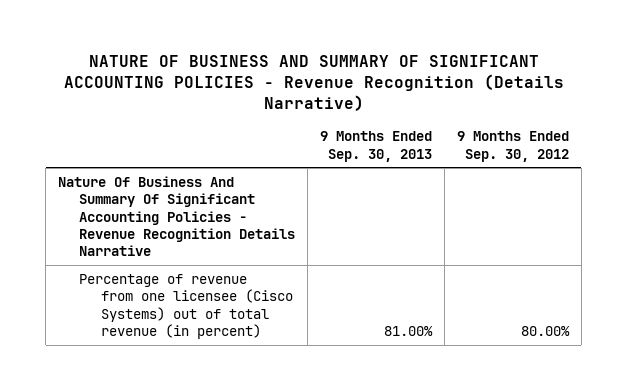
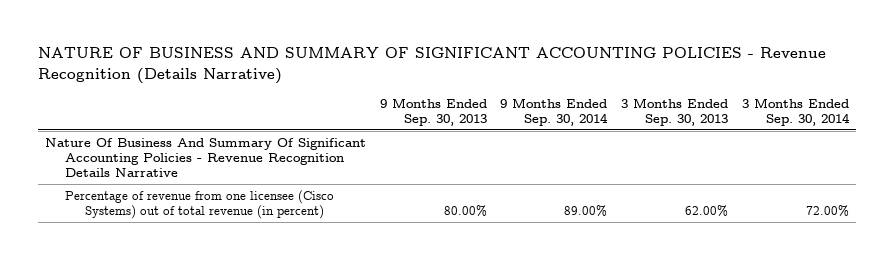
- | 9 Months Ended Sep. 30, 2013 | 9 Months Ended Sep. 30, 2012
+ | 9 Months Ended Sep. 30, 2013 | 9 Months Ended Sep. 30, 2014 | 3 Months Ended Sep. 30, 2013 | 3 Months Ended Sep. 30, 2014
- Percentage of revenue from one licensee (Cisco Systems) out of total revenue (in percent) | 81.00% | 80.00%
+ Percentage of revenue from one licensee (Cisco Systems) out of total revenue (in percent) | 80.00% | 89.00% | 62.00% | 72.00%

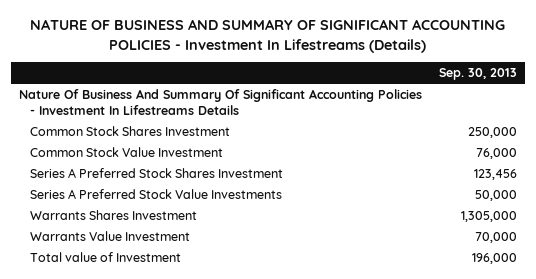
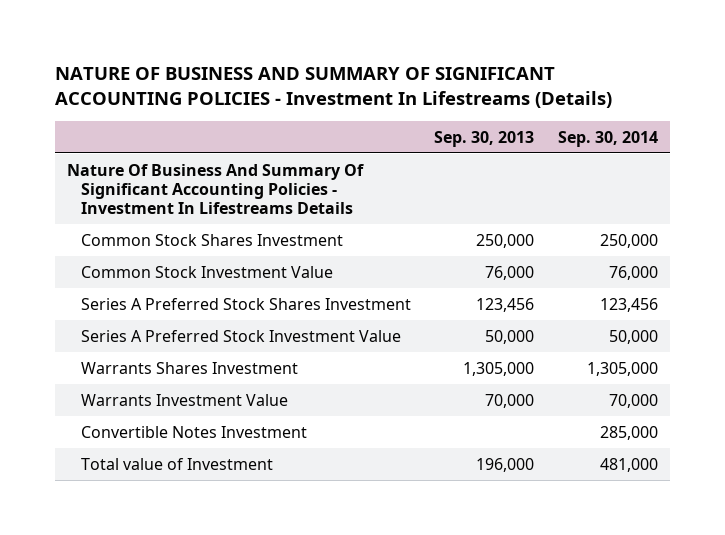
- | Sep. 30, 2013
+ | Sep. 30, 2013 | Sep. 30, 2014
- Common Stock Value Investment | 76,000
+ Common Stock Investment Value | 76,000 | 76,000
- Series A Preferred Stock Value Investments | 50,000
+ Series A Preferred Stock Investment Value | 50,000 | 50,000
- Warrants Value Investment | 70,000
+ Warrants Investment Value | 70,000 | 70,000
+ Convertible Notes Investment | | 285,000

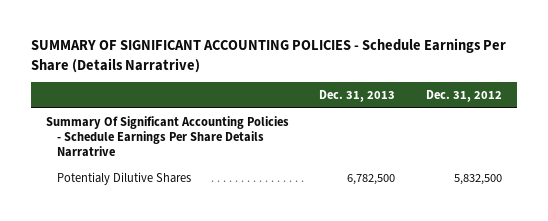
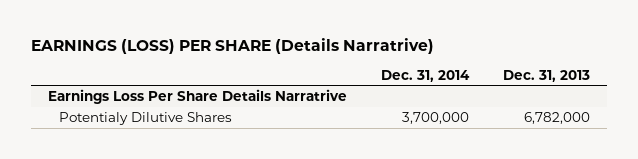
- SUMMARY OF SIGNIFICANT ACCOUNTING POLICIES - Schedule Earnings Per Share (Details Narratrive)
+ EARNINGS (LOSS) PER SHARE (Details Narratrive)
- | Dec. 31, 2013 | Dec. 31, 2012
+ | Dec. 31, 2014 | Dec. 31, 2013
- Summary Of Significant Accounting Policies - Schedule Earnings Per Share Details Narratrive
- Potentialy Dilutive Shares | 6,782,500 | 5,832,500
+ Earnings Loss Per Share Details Narratrive
+ Potentialy Dilutive Shares | 3,700,000 | 6,782,000

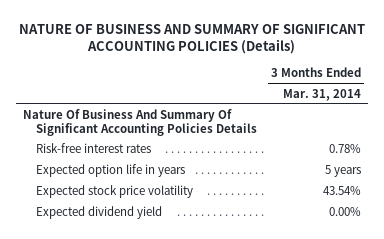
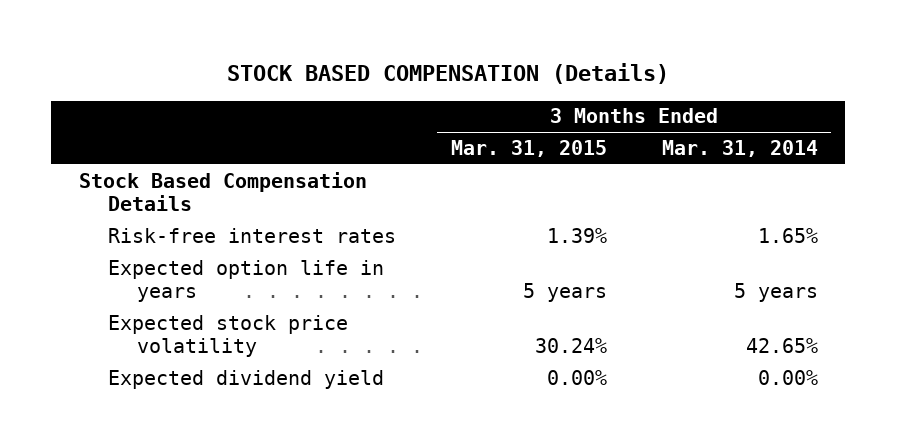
- NATURE OF BUSINESS AND SUMMARY OF SIGNIFICANT ACCOUNTING POLICIES (Details)
+ STOCK BASED COMPENSATION (Details)
- | 3 Months Ended Mar. 31, 2014
+ | 3 Months Ended Mar. 31, 2015 | 3 Months Ended Mar. 31, 2014
- Nature Of Business And Summary Of Significant Accounting Policies Details
- Risk-free interest rates | 0.78%
+ Stock Based Compensation Details
+ Risk-free interest rates | 1.39% | 1.65%
- Expected stock price volatility | 43.54%
+ Expected stock price volatility | 30.24% | 42.65%

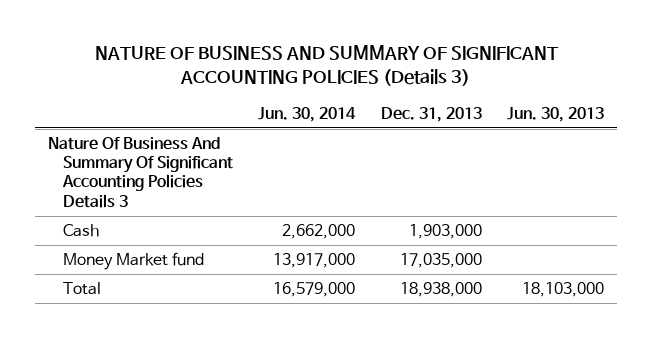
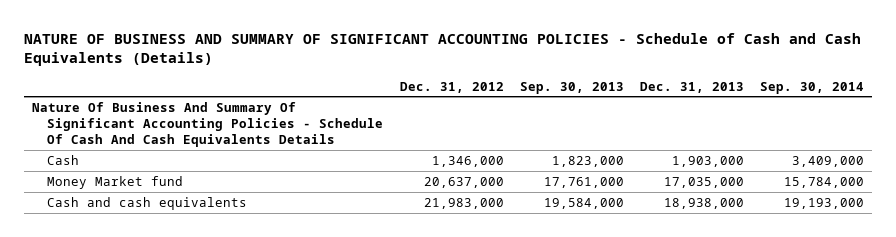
- NATURE OF BUSINESS AND SUMMARY OF SIGNIFICANT ACCOUNTING POLICIES (Details 3)
+ NATURE OF BUSINESS AND SUMMARY OF SIGNIFICANT ACCOUNTING POLICIES - Schedule of Cash and Cash Equivalents (Details)
- | Jun. 30, 2014 | Dec. 31, 2013 | Jun. 30, 2013
+ | Dec. 31, 2012 | Sep. 30, 2013 | Dec. 31, 2013 | Sep. 30, 2014
- Nature Of Business And Summary Of Significant Accounting Policies Details 3
+ Nature Of Business And Summary Of Significant Accounting Policies - Schedule Of Cash And Cash Equivalents Details
- Total | 16,579,000 | 18,938,000 | 18,103,000
+ Cash and cash equivalents | 21,983,000 | 19,584,000 | 18,938,000 | 19,193,000

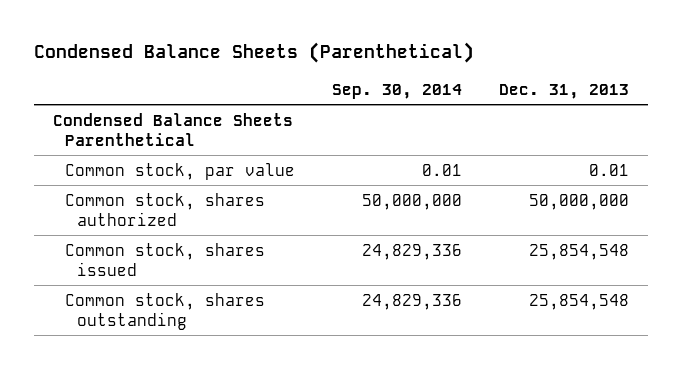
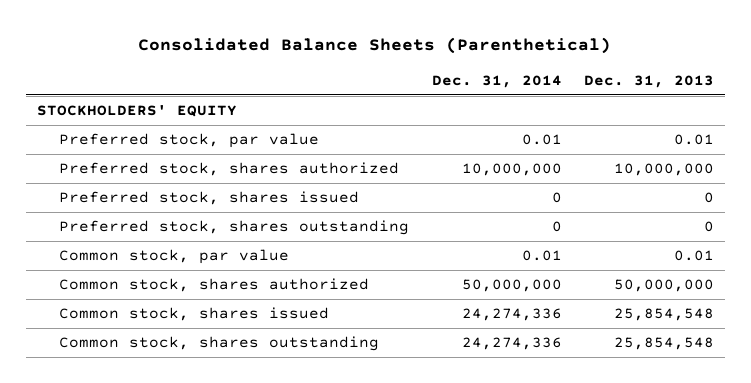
- Condensed Balance Sheets (Parenthetical)
+ Consolidated Balance Sheets (Parenthetical)
- | Sep. 30, 2014 | Dec. 31, 2013
+ | Dec. 31, 2014 | Dec. 31, 2013
- Condensed Balance Sheets Parenthetical
+ STOCKHOLDERS' EQUITY
+ Preferred stock, par value | 0.01 | 0.01
+ Preferred stock, shares authorized | 10,000,000 | 10,000,000
+ Preferred stock, shares issued | 0 | 0
+ Preferred stock, shares outstanding | 0 | 0

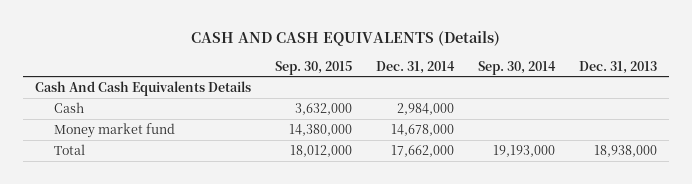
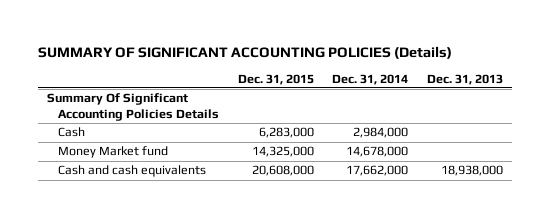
- CASH AND CASH EQUIVALENTS (Details)
+ SUMMARY OF SIGNIFICANT ACCOUNTING POLICIES (Details)
- | Sep. 30, 2015 | Dec. 31, 2014 | Sep. 30, 2014 | Dec. 31, 2013
+ | Dec. 31, 2015 | Dec. 31, 2014 | Dec. 31, 2013
- Cash And Cash Equivalents Details
+ Summary Of Significant Accounting Policies Details
- Money market fund | 14,380,000 | 14,678,000 | |
- Total | 18,012,000 | 17,662,000 | 19,193,000 | 18,938,000
+ Money Market fund | 14,325,000 | 14,678,000 |
+ Cash and cash equivalents | 20,608,000 | 17,662,000 | 18,938,000

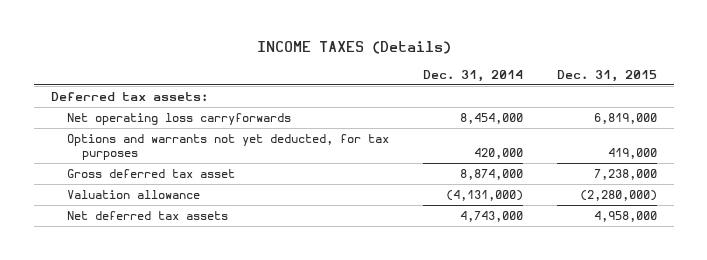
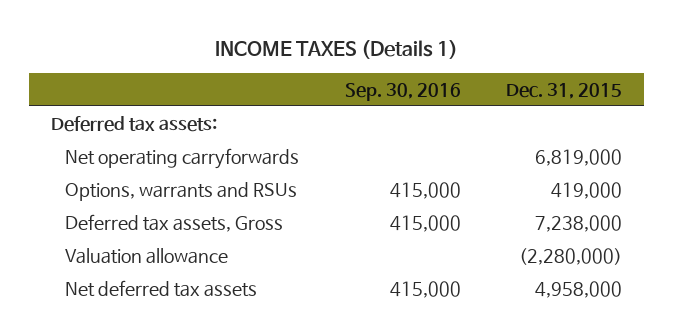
- INCOME TAXES (Details)
+ INCOME TAXES (Details 1)
- | Dec. 31, 2014 | Dec. 31, 2015
+ | Sep. 30, 2016 | Dec. 31, 2015
- Net operating loss carryforwards | 8,454,000 | 6,819,000
- Options and warrants not yet deducted, for tax purposes | 420,000 | 419,000
- Gross deferred tax asset | 8,874,000 | 7,238,000
+ Net operating carryforwards | | 6,819,000
+ Options, warrants and RSUs | 415,000 | 419,000
+ Deferred tax assets, Gross | 415,000 | 7,238,000

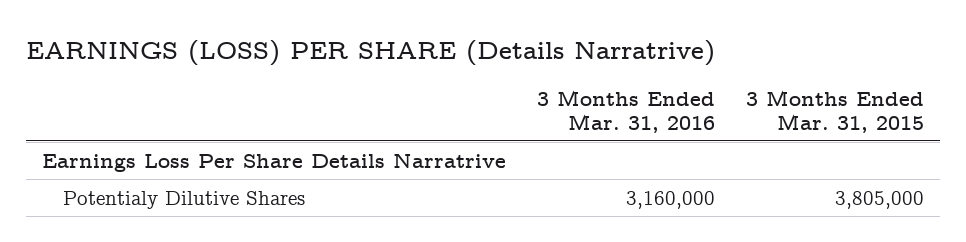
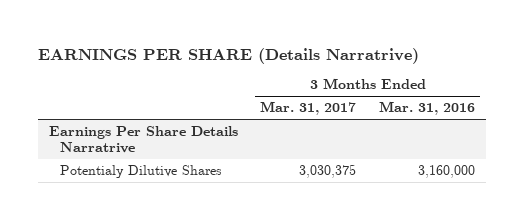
- EARNINGS (LOSS) PER SHARE (Details Narratrive)
+ EARNINGS PER SHARE (Details Narratrive)
- | 3 Months Ended Mar. 31, 2016 | 3 Months Ended Mar. 31, 2015
+ | 3 Months Ended Mar. 31, 2017 | 3 Months Ended Mar. 31, 2016
- Earnings Loss Per Share Details Narratrive
+ Earnings Per Share Details Narratrive

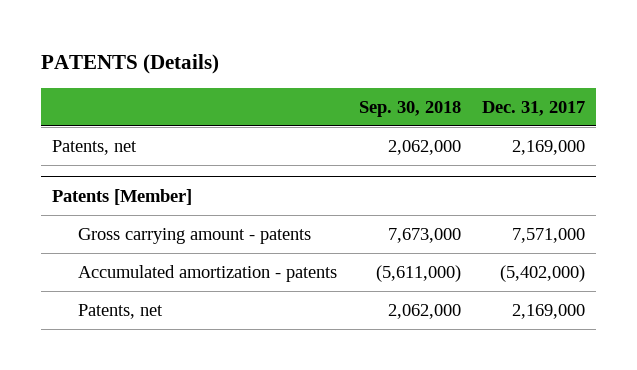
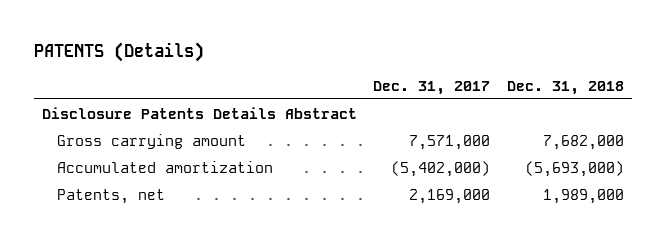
- | Sep. 30, 2018 | Dec. 31, 2017
+ | Dec. 31, 2017 | Dec. 31, 2018
- Patents, net | 2,062,000 | 2,169,000
- Patents [Member]
- Gross carrying amount - patents | 7,673,000 | 7,571,000
- Accumulated amortization - patents | (5,611,000) | (5,402,000)
+ Disclosure Patents Details Abstract
+ Gross carrying amount | 7,571,000 | 7,682,000
+ Accumulated amortization | (5,402,000) | (5,693,000)

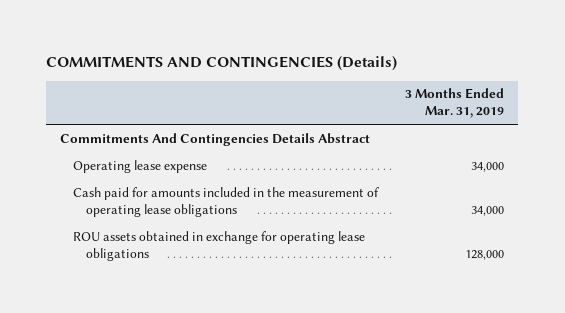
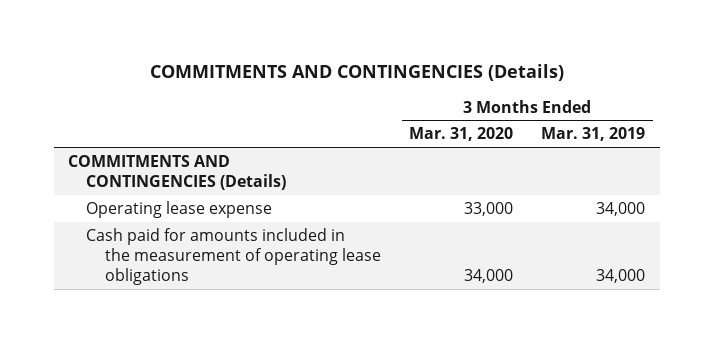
- | 3 Months Ended Mar. 31, 2019
+ | 3 Months Ended Mar. 31, 2020 | 3 Months Ended Mar. 31, 2019
- Commitments And Contingencies Details Abstract
+ COMMITMENTS AND CONTINGENCIES (Details)
- ROU assets obtained in exchange for operating lease obligations | 128,000

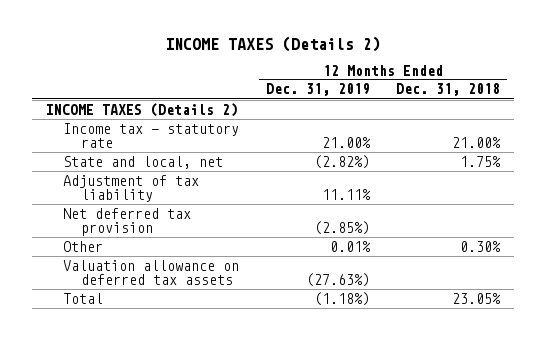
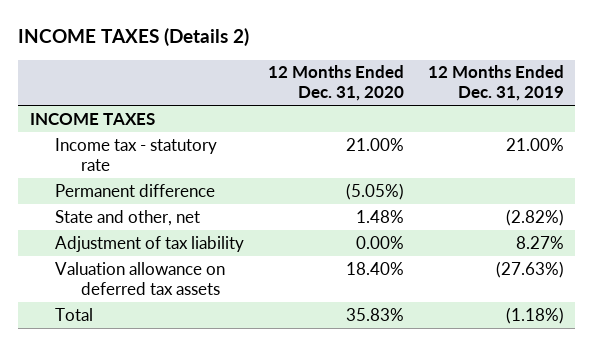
- | 12 Months Ended Dec. 31, 2019 | 12 Months Ended Dec. 31, 2018
+ | 12 Months Ended Dec. 31, 2020 | 12 Months Ended Dec. 31, 2019
- INCOME TAXES (Details 2)
+ INCOME TAXES
- State and local, net | (2.82%) | 1.75%
- Adjustment of tax liability | 11.11% |
- Net deferred tax provision | (2.85%) |
- Other | 0.01% | 0.30%
+ Permanent difference | (5.05%) |
+ State and other, net | 1.48% | (2.82%)
+ Adjustment of tax liability | 0.00% | 8.27%

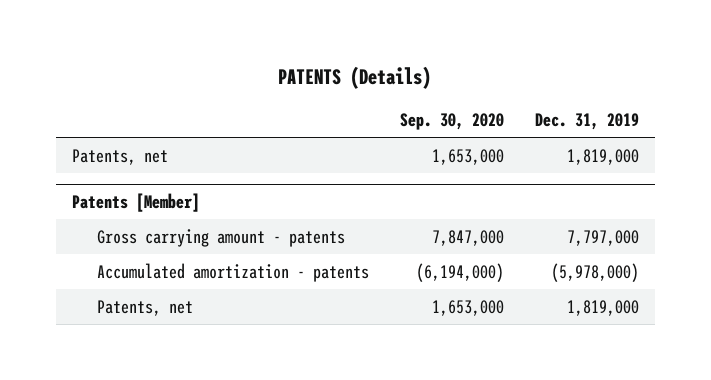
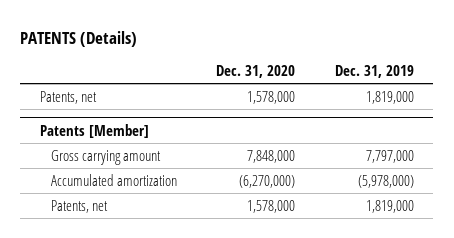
- | Sep. 30, 2020 | Dec. 31, 2019
+ | Dec. 31, 2020 | Dec. 31, 2019
@ Patents [Member]
- Gross carrying amount - patents | 7,847,000 | 7,797,000
- Accumulated amortization - patents | (6,194,000) | (5,978,000)
+ Gross carrying amount | 7,848,000 | 7,797,000
+ Accumulated amortization | (6,270,000) | (5,978,000)

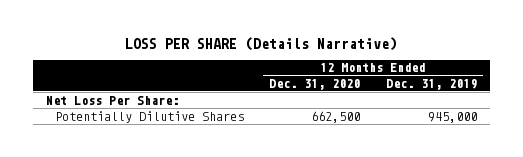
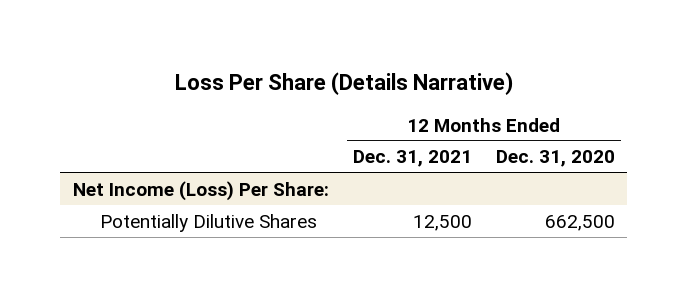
- LOSS PER SHARE (Details Narrative)
+ Loss Per Share (Details Narrative)
- | 12 Months Ended Dec. 31, 2020 | 12 Months Ended Dec. 31, 2019
+ | 12 Months Ended Dec. 31, 2021 | 12 Months Ended Dec. 31, 2020
- Net Loss Per Share:
+ Net Income (Loss) Per Share:

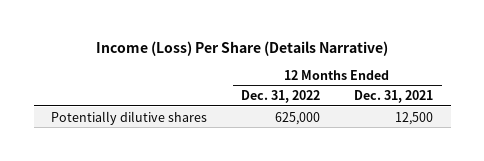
- Loss Per Share (Details Narrative)
+ Income (Loss) Per Share (Details Narrative)
- | 12 Months Ended Dec. 31, 2021 | 12 Months Ended Dec. 31, 2020
+ | 12 Months Ended Dec. 31, 2022 | 12 Months Ended Dec. 31, 2021
- Net Income (Loss) Per Share:
- Potentially Dilutive Shares | 12,500 | 662,500
+ Potentially dilutive shares | 625,000 | 12,500

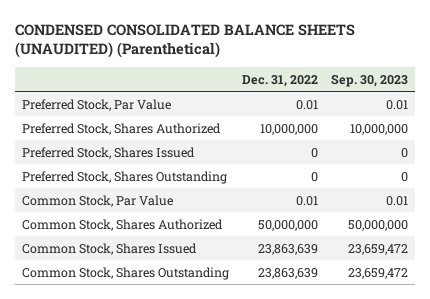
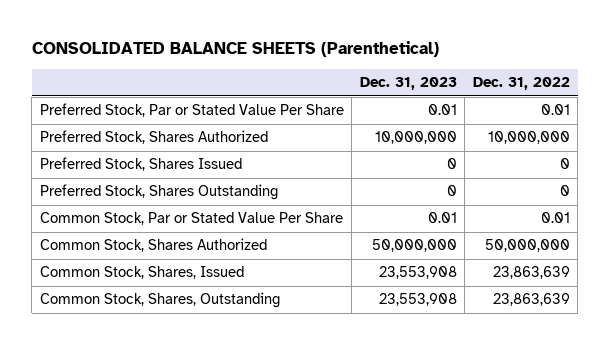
- CONDENSED CONSOLIDATED BALANCE SHEETS (UNAUDITED) (Parenthetical)
+ CONSOLIDATED BALANCE SHEETS (Parenthetical)
- | Dec. 31, 2022 | Sep. 30, 2023
+ | Dec. 31, 2023 | Dec. 31, 2022
- Preferred Stock, Par Value | 0.01 | 0.01
+ Preferred Stock, Par or Stated Value Per Share | 0.01 | 0.01
- Common Stock, Par Value | 0.01 | 0.01
+ Common Stock, Par or Stated Value Per Share | 0.01 | 0.01
- Common Stock, Shares Issued | 23,863,639 | 23,659,472
- Common Stock, Shares Outstanding | 23,863,639 | 23,659,472
+ Common Stock, Shares, Issued | 23,553,908 | 23,863,639
+ Common Stock, Shares, Outstanding | 23,553,908 | 23,863,639

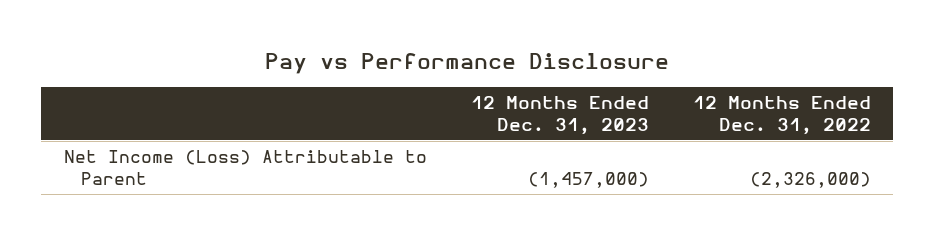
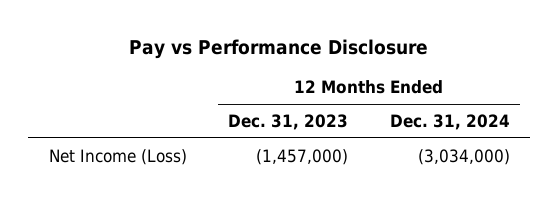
- | 12 Months Ended Dec. 31, 2023 | 12 Months Ended Dec. 31, 2022
+ | 12 Months Ended Dec. 31, 2023 | 12 Months Ended Dec. 31, 2024
- Net Income (Loss) Attributable to Parent | (1,457,000) | (2,326,000)
+ Net Income (Loss) | (1,457,000) | (3,034,000)

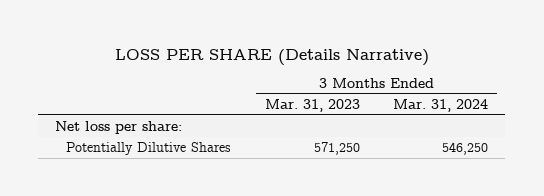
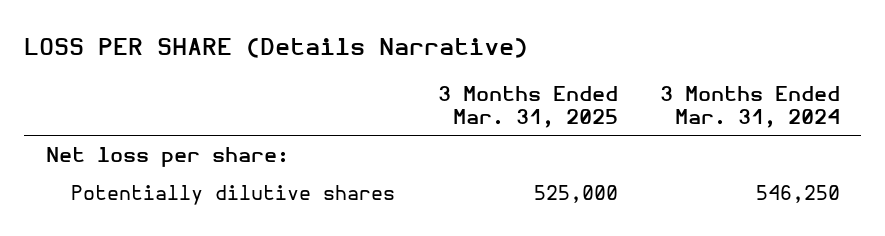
- | 3 Months Ended Mar. 31, 2023 | 3 Months Ended Mar. 31, 2024
+ | 3 Months Ended Mar. 31, 2025 | 3 Months Ended Mar. 31, 2024
- Potentially Dilutive Shares | 571,250 | 546,250
+ Potentially dilutive shares | 525,000 | 546,250

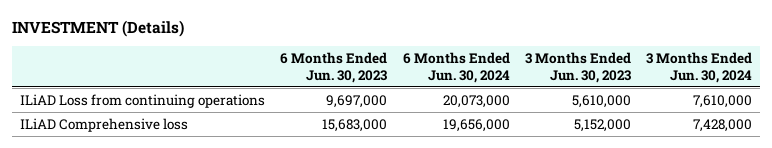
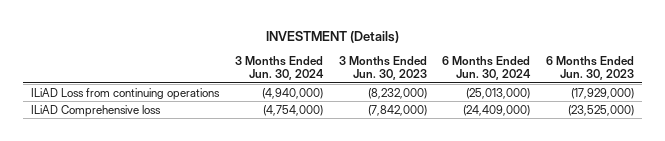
- | 6 Months Ended Jun. 30, 2023 | 6 Months Ended Jun. 30, 2024 | 3 Months Ended Jun. 30, 2023 | 3 Months Ended Jun. 30, 2024
+ | 3 Months Ended Jun. 30, 2024 | 3 Months Ended Jun. 30, 2023 | 6 Months Ended Jun. 30, 2024 | 6 Months Ended Jun. 30, 2023
- ILiAD Loss from continuing operations | 9,697,000 | 20,073,000 | 5,610,000 | 7,610,000
- ILiAD Comprehensive loss | 15,683,000 | 19,656,000 | 5,152,000 | 7,428,000
+ ILiAD Loss from continuing operations | (4,940,000) | (8,232,000) | (25,013,000) | (17,929,000)
+ ILiAD Comprehensive loss | (4,754,000) | (7,842,000) | (24,409,000) | (23,525,000)

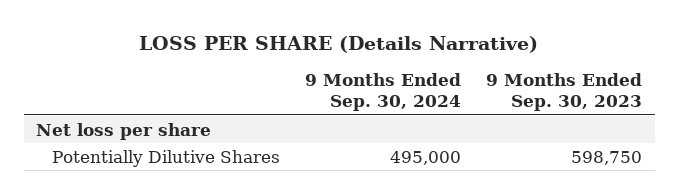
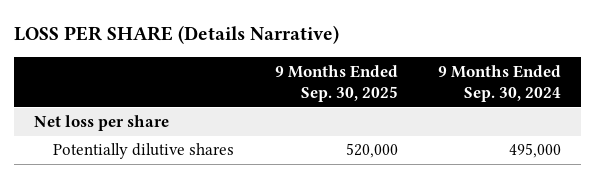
- | 9 Months Ended Sep. 30, 2024 | 9 Months Ended Sep. 30, 2023
+ | 9 Months Ended Sep. 30, 2025 | 9 Months Ended Sep. 30, 2024
- Potentially Dilutive Shares | 495,000 | 598,750
+ Potentially dilutive shares | 520,000 | 495,000

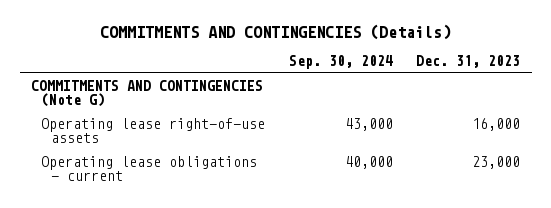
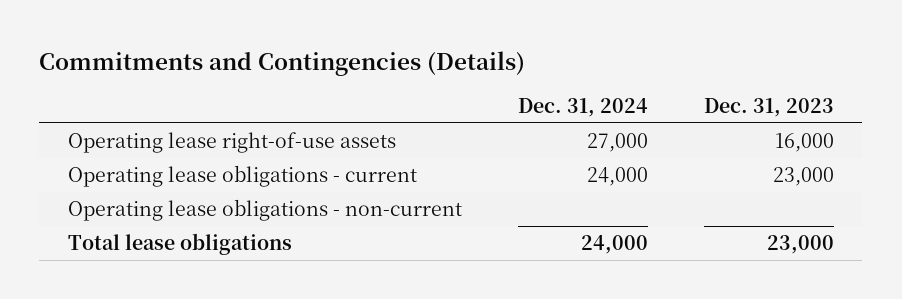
- COMMITMENTS AND CONTINGENCIES (Details)
+ Commitments and Contingencies (Details)
- | Sep. 30, 2024 | Dec. 31, 2023
+ | Dec. 31, 2024 | Dec. 31, 2023
- COMMITMENTS AND CONTINGENCIES (Note G)
+ Operating lease obligations - non-current
+ Total lease obligations | 24,000 | 23,000

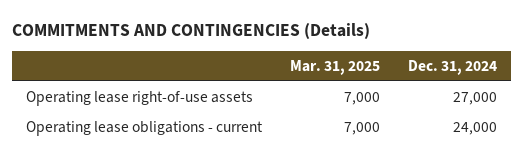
- Commitments and Contingencies (Details)
+ COMMITMENTS AND CONTINGENCIES (Details)
- | Dec. 31, 2024 | Dec. 31, 2023
+ | Mar. 31, 2025 | Dec. 31, 2024
- Operating lease obligations - non-current
- Total lease obligations | 24,000 | 23,000

